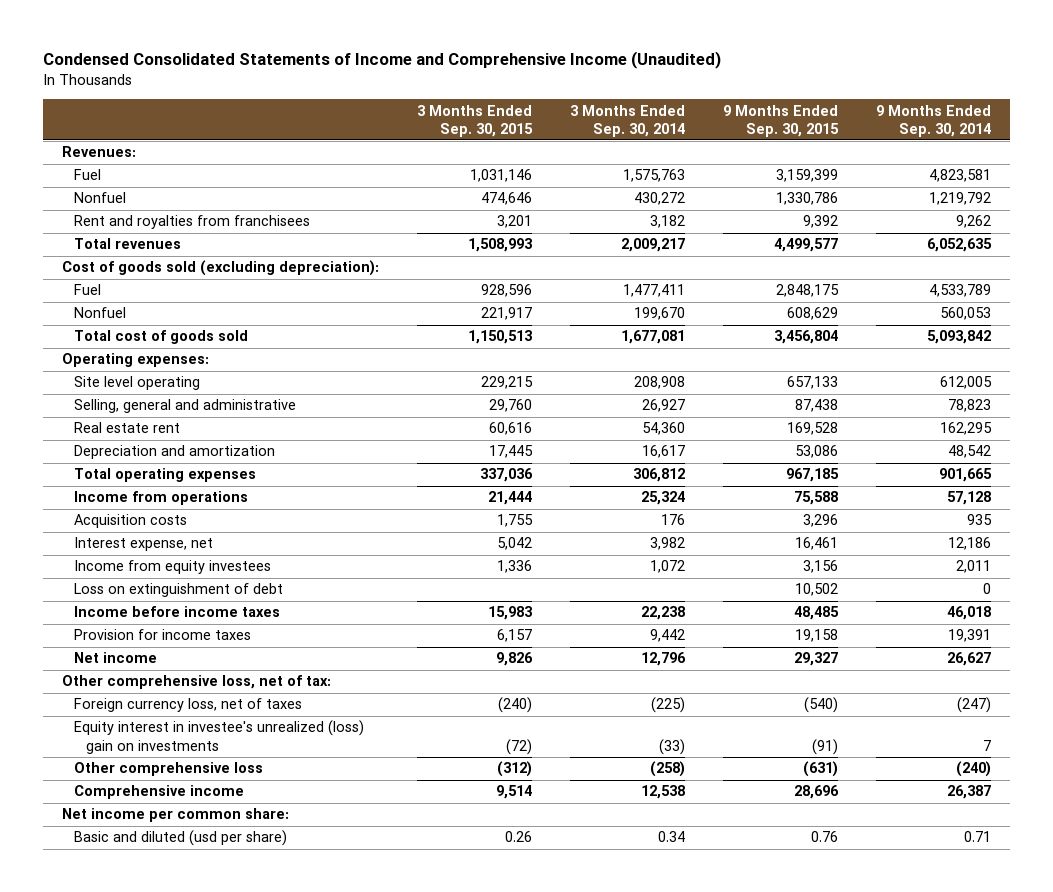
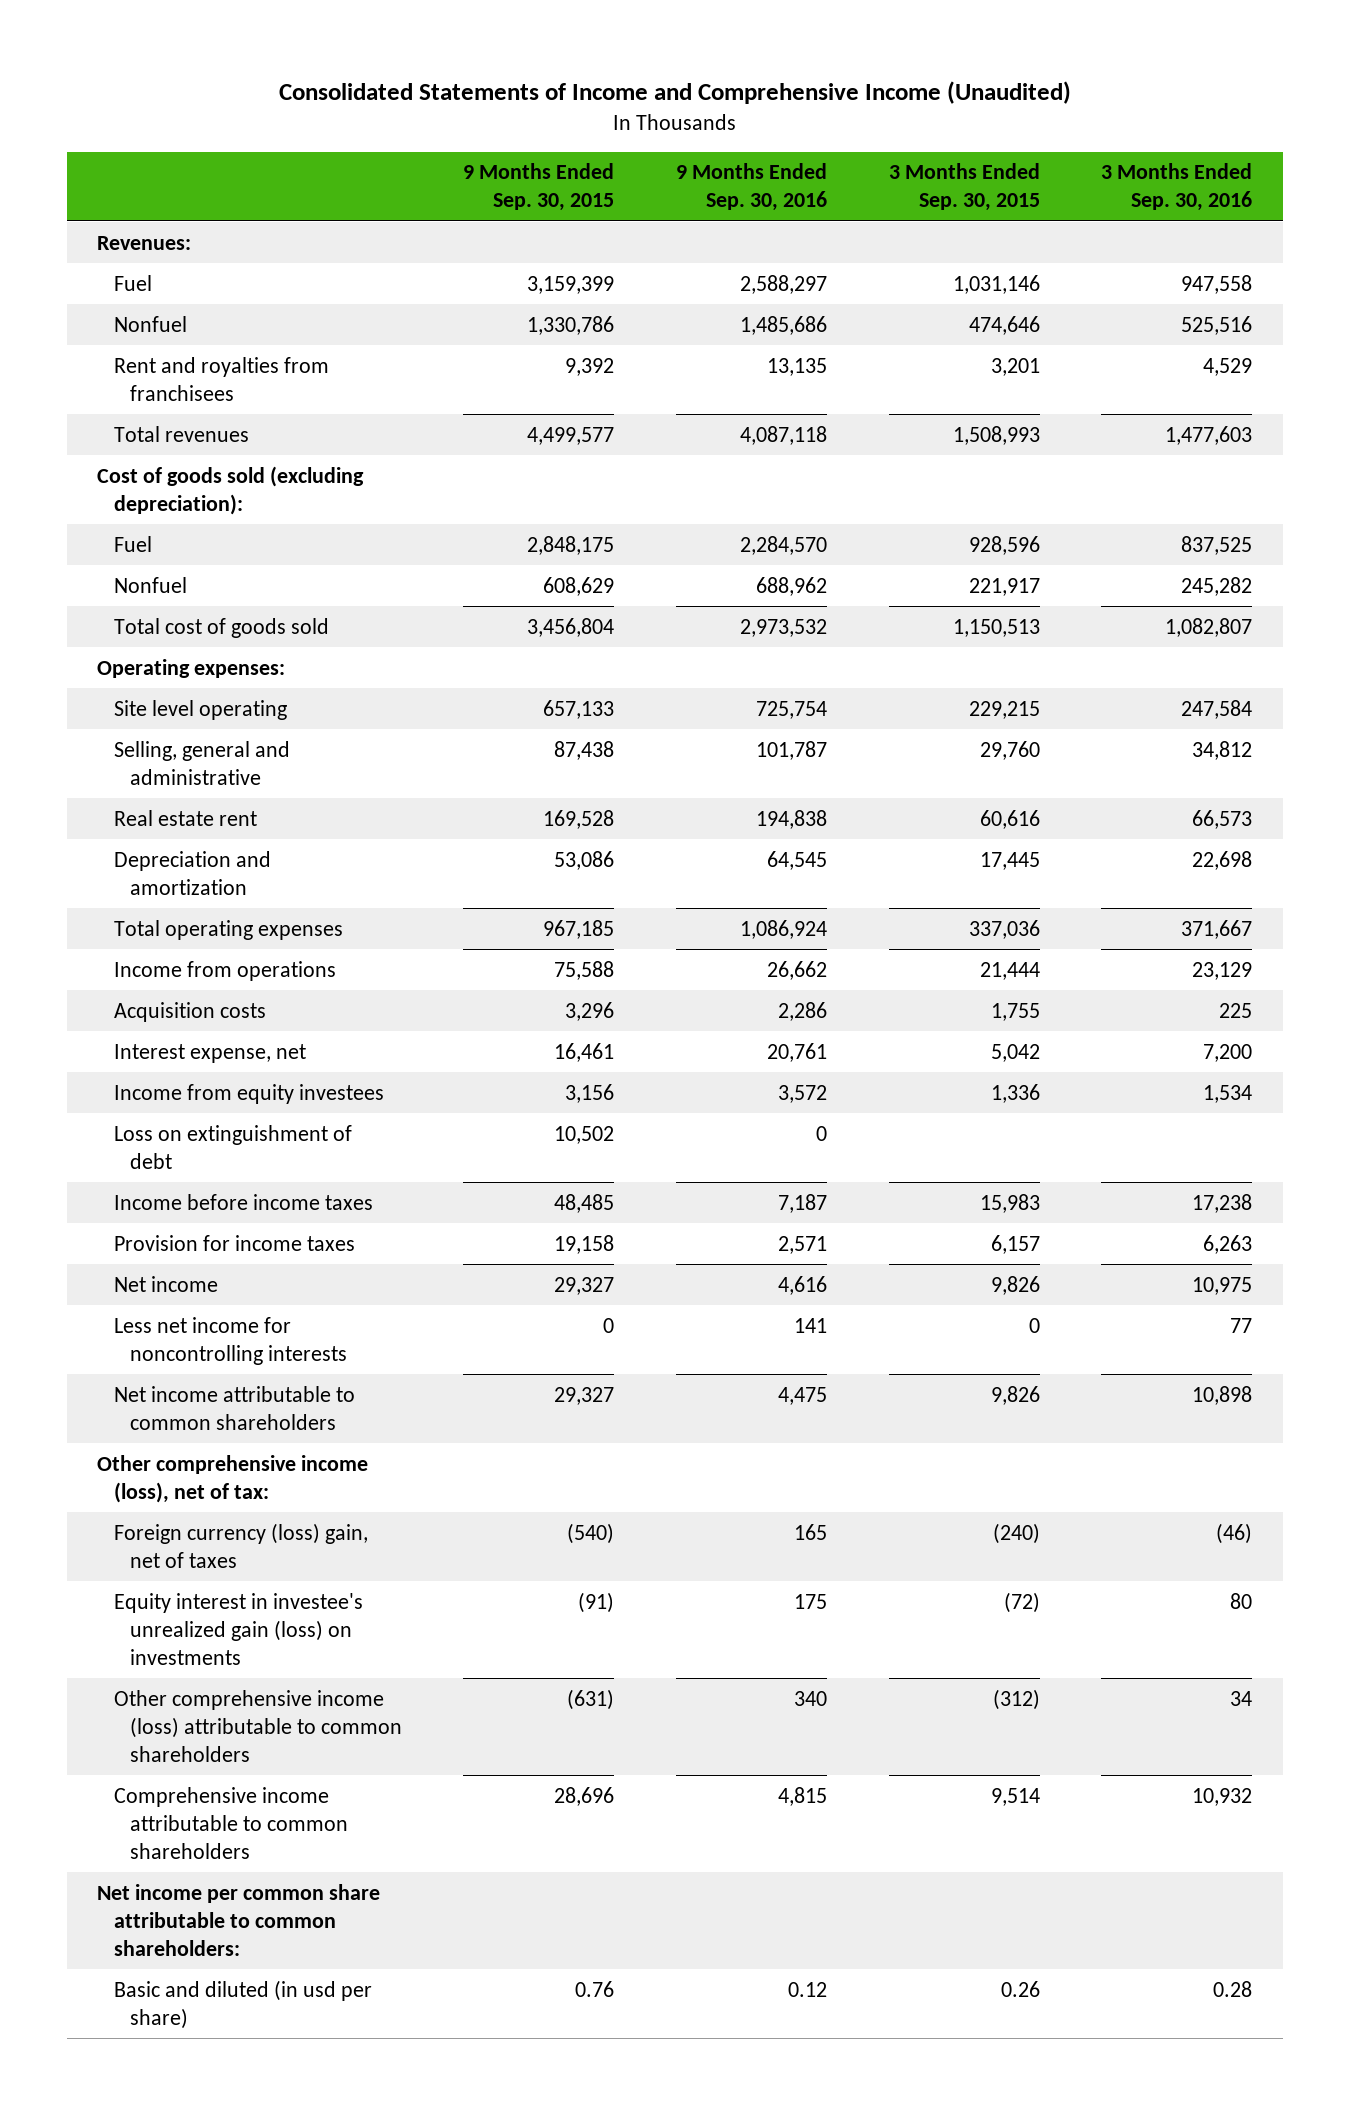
- Condensed Consolidated Statements of Income and Comprehensive Income (Unaudited)
+ Consolidated Statements of Income and Comprehensive Income (Unaudited)
- | 3 Months Ended Sep. 30, 2015 | 3 Months Ended Sep. 30, 2014 | 9 Months Ended Sep. 30, 2015 | 9 Months Ended Sep. 30, 2014
+ | 9 Months Ended Sep. 30, 2015 | 9 Months Ended Sep. 30, 2016 | 3 Months Ended Sep. 30, 2015 | 3 Months Ended Sep. 30, 2016
- Other comprehensive loss, net of tax:
- Foreign currency loss, net of taxes | (240) | (225) | (540) | (247)
- Equity interest in investee's unrealized (loss) gain on investments | (72) | (33) | (91) | 7
- Other comprehensive loss | (312) | (258) | (631) | (240)
- Comprehensive income | 9,514 | 12,538 | 28,696 | 26,387
- Net income per common share:
- Basic and diluted (usd per share) | 0.26 | 0.34 | 0.76 | 0.71
+ Less net income for noncontrolling interests | 0 | 141 | 0 | 77
+ Net income attributable to common shareholders | 29,327 | 4,475 | 9,826 | 10,898
+ Other comprehensive income (loss), net of tax:
+ Foreign currency (loss) gain, net of taxes | (540) | 165 | (240) | (46)
+ Equity interest in investee's unrealized gain (loss) on investments | (91) | 175 | (72) | 80
+ Other comprehensive income (loss) attributable to common shareholders | (631) | 340 | (312) | 34
+ Comprehensive income attributable to common shareholders | 28,696 | 4,815 | 9,514 | 10,932
+ Net income per common share attributable to common shareholders:
+ Basic and diluted (in usd per share) | 0.76 | 0.12 | 0.26 | 0.28

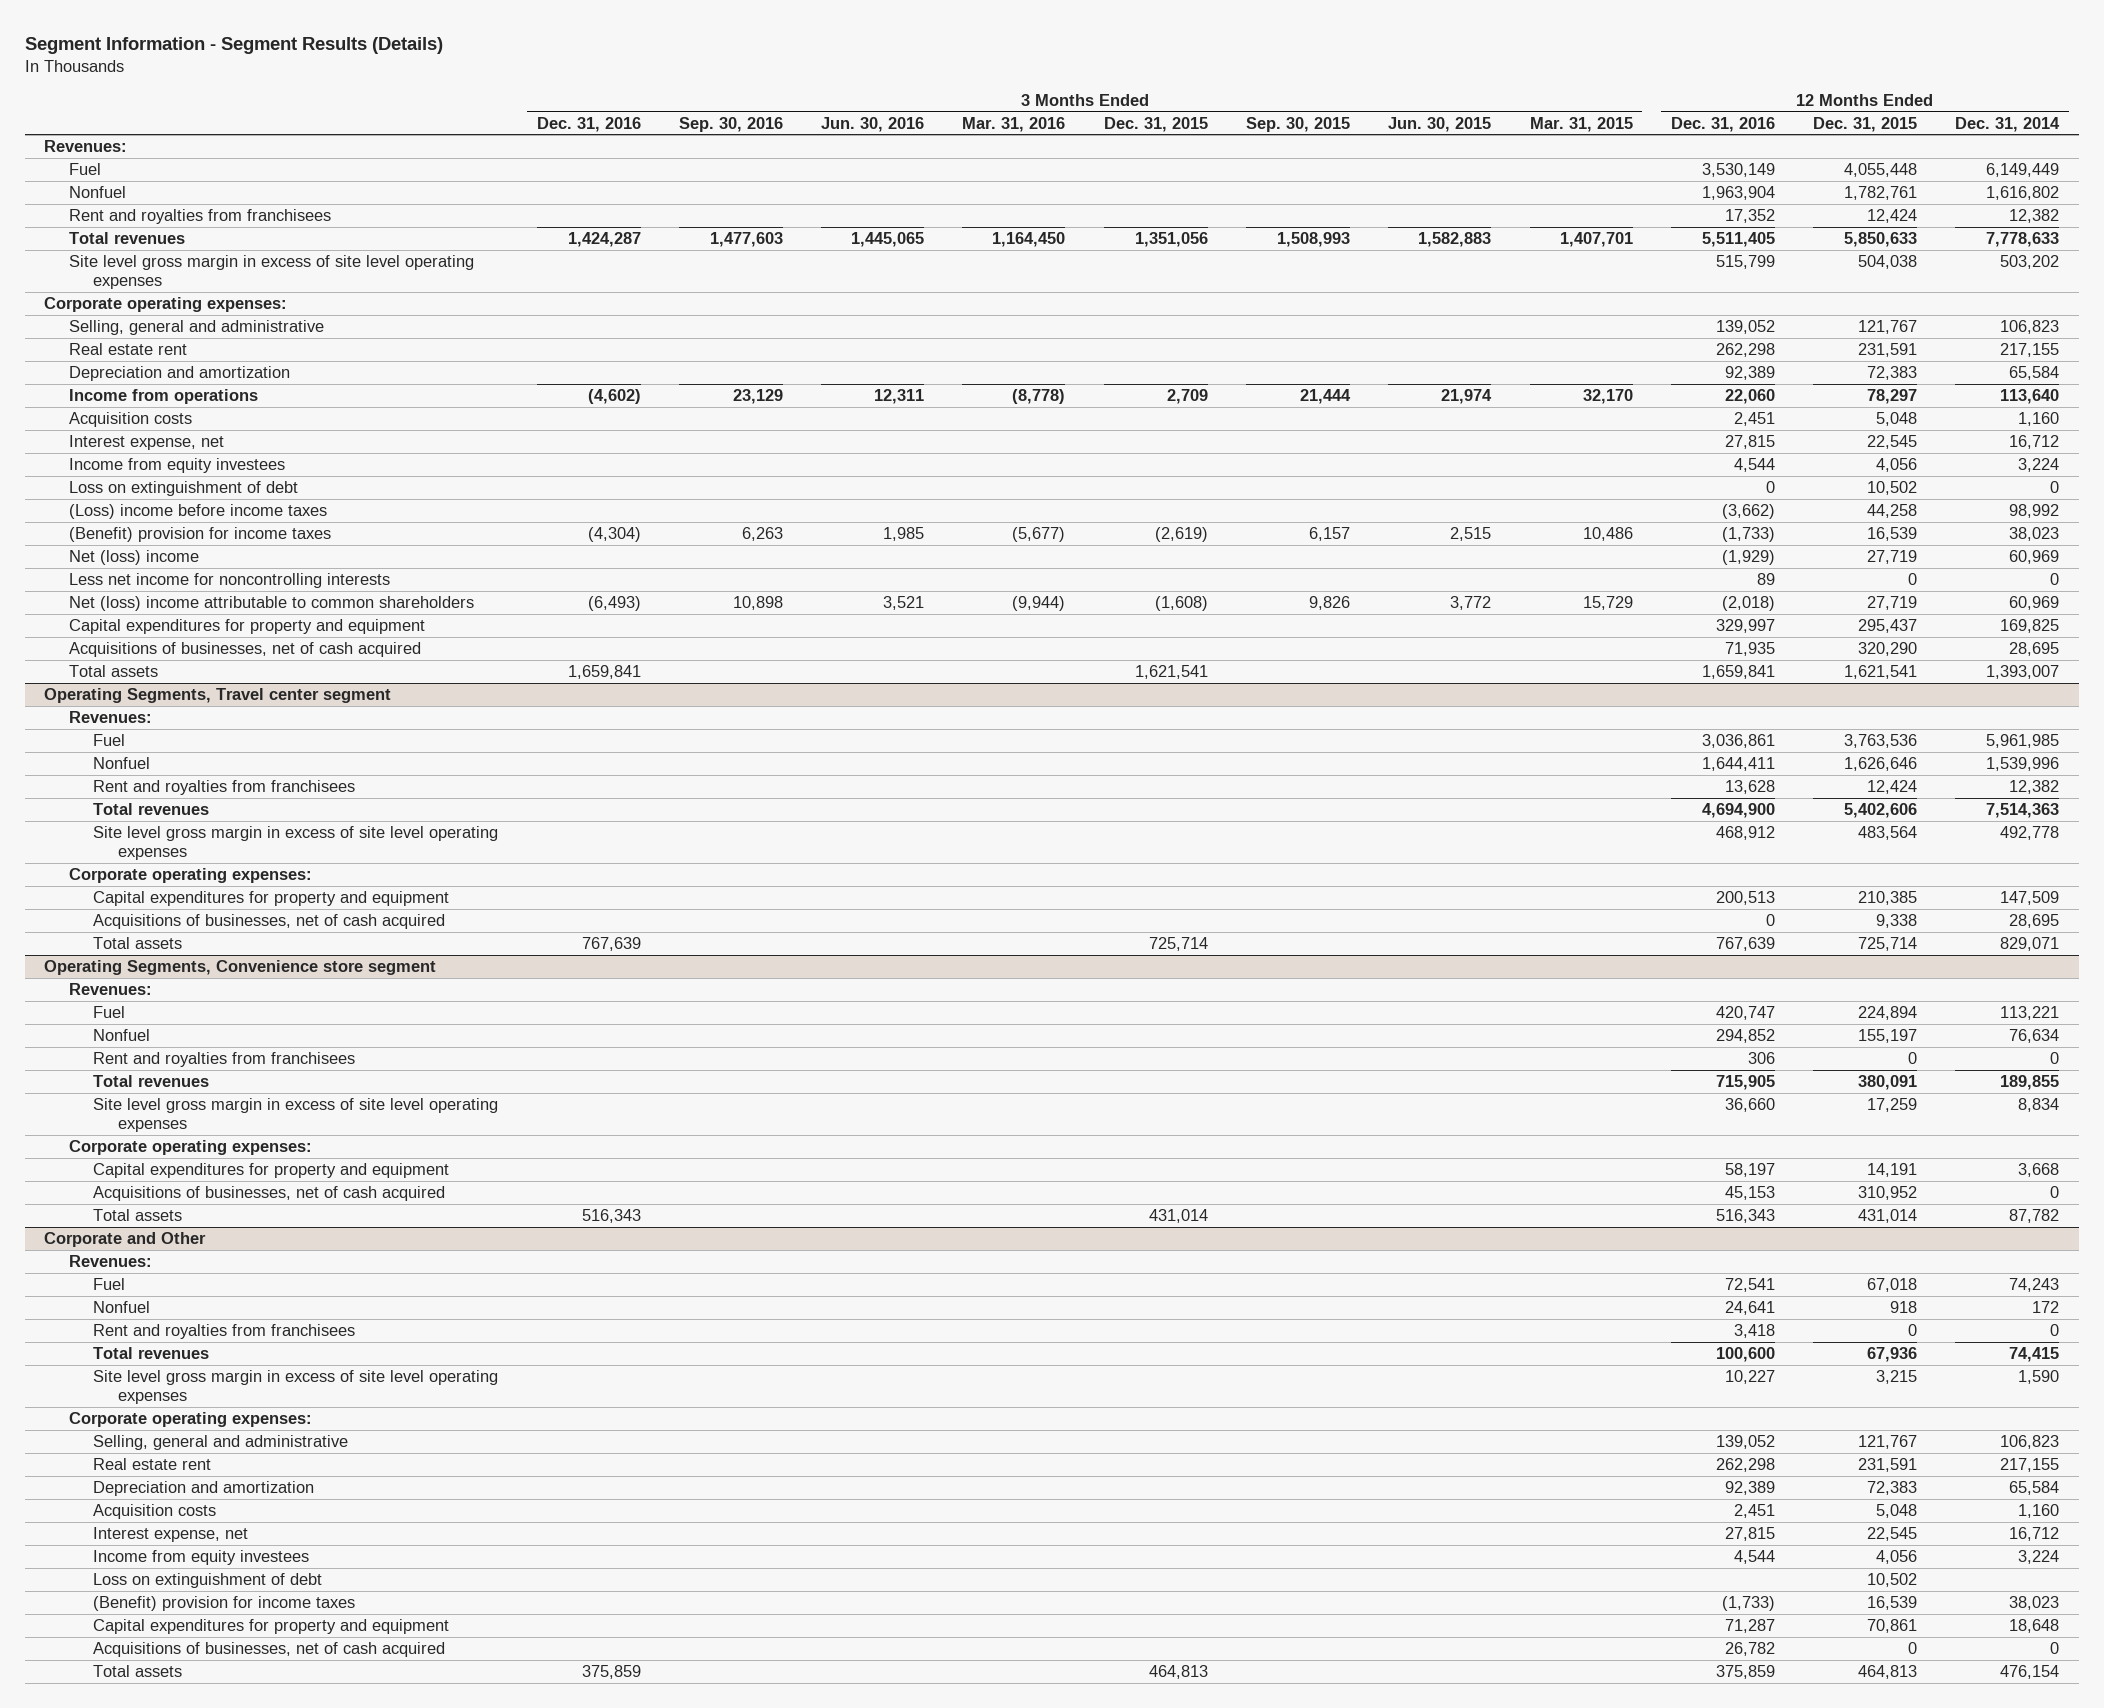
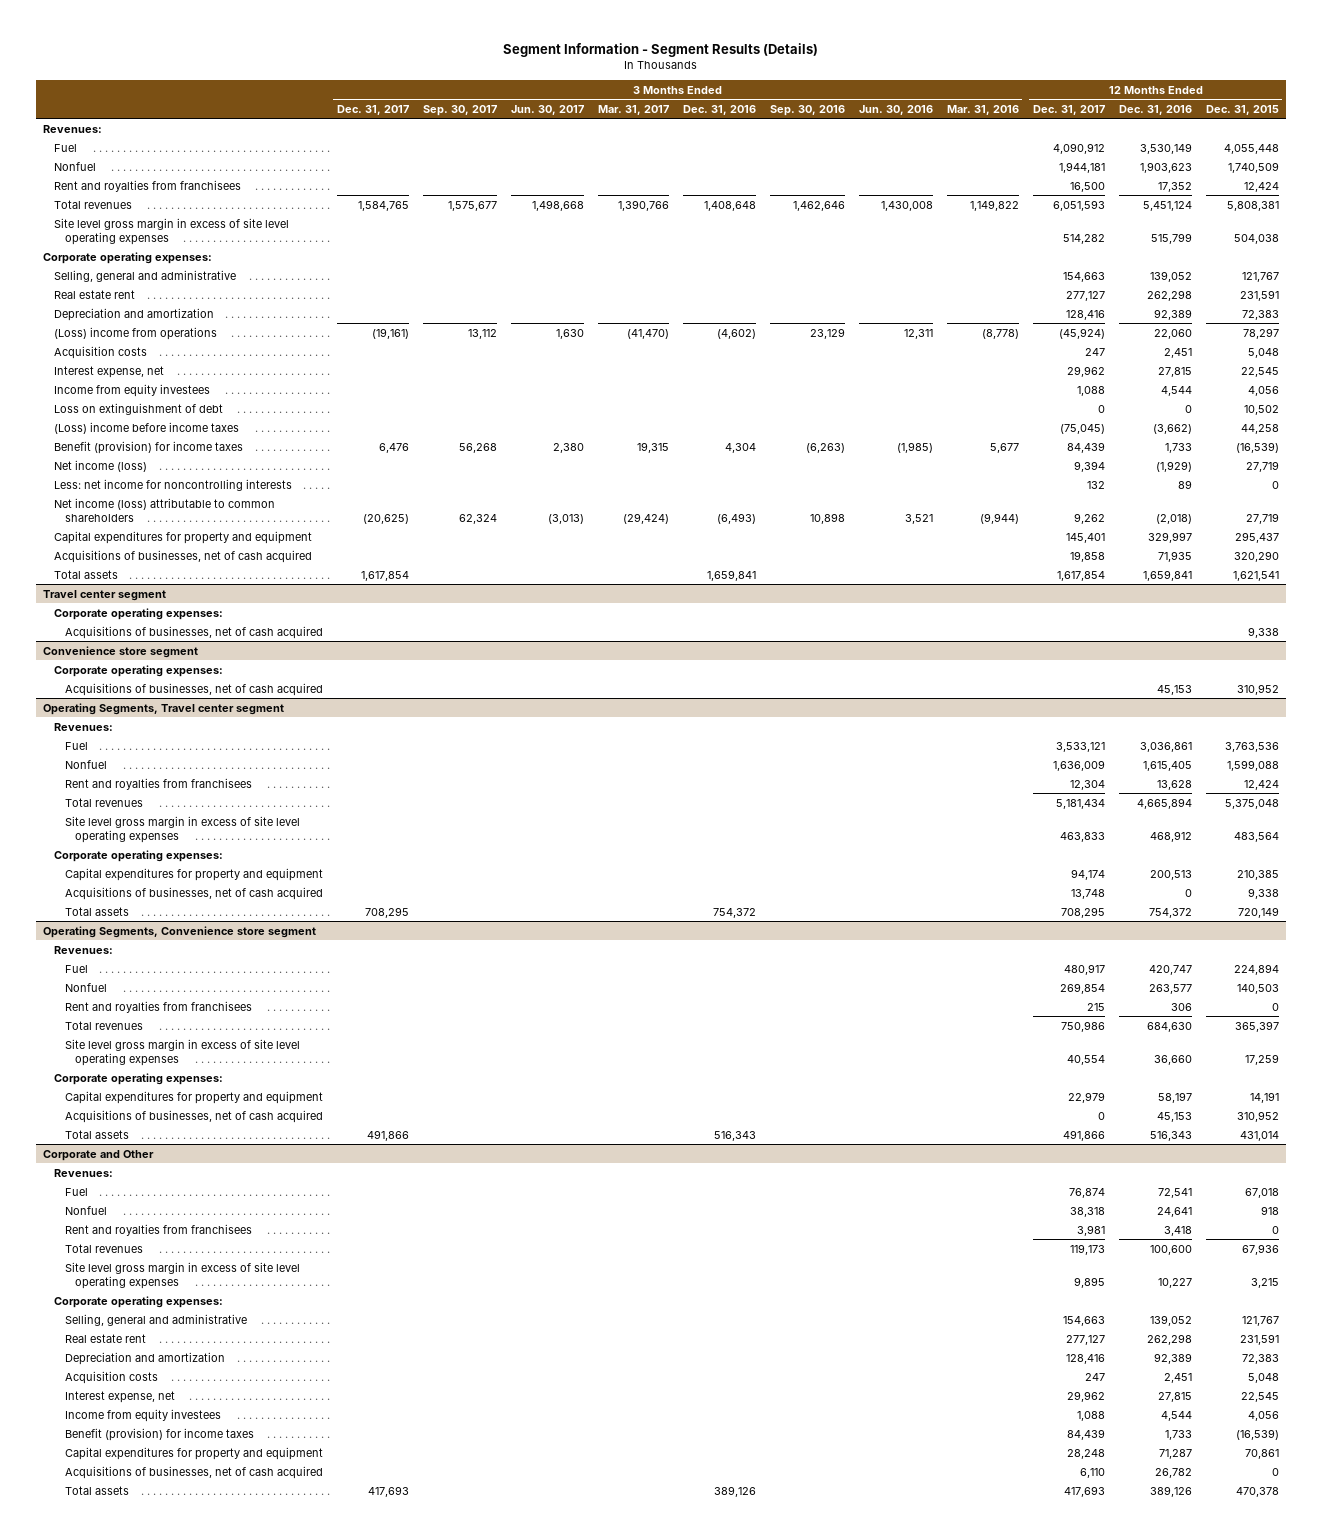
- | 3 Months Ended Dec. 31, 2016 | 3 Months Ended Sep. 30, 2016 | 3 Months Ended Jun. 30, 2016 | 3 Months Ended Mar. 31, 2016 | 3 Months Ended Dec. 31, 2015 | 3 Months Ended Sep. 30, 2015 | 3 Months Ended Jun. 30, 2015 | 3 Months Ended Mar. 31, 2015 | 12 Months Ended Dec. 31, 2016 | 12 Months Ended Dec. 31, 2015 | 12 Months Ended Dec. 31, 2014
+ | 3 Months Ended Dec. 31, 2017 | 3 Months Ended Sep. 30, 2017 | 3 Months Ended Jun. 30, 2017 | 3 Months Ended Mar. 31, 2017 | 3 Months Ended Dec. 31, 2016 | 3 Months Ended Sep. 30, 2016 | 3 Months Ended Jun. 30, 2016 | 3 Months Ended Mar. 31, 2016 | 12 Months Ended Dec. 31, 2017 | 12 Months Ended Dec. 31, 2016 | 12 Months Ended Dec. 31, 2015
- Nonfuel | | | | | | | | | 1,963,904 | 1,782,761 | 1,616,802
+ Nonfuel | | | | | | | | | 1,944,181 | 1,903,623 | 1,740,509
- Total revenues | 1,424,287 | 1,477,603 | 1,445,065 | 1,164,450 | 1,351,056 | 1,508,993 | 1,582,883 | 1,407,701 | 5,511,405 | 5,850,633 | 7,778,633
+ Total revenues | 1,584,765 | 1,575,677 | 1,498,668 | 1,390,766 | 1,408,648 | 1,462,646 | 1,430,008 | 1,149,822 | 6,051,593 | 5,451,124 | 5,808,381
- Income from operations | (4,602) | 23,129 | 12,311 | (8,778) | 2,709 | 21,444 | 21,974 | 32,170 | 22,060 | 78,297 | 113,640
+ (Loss) income from operations | (19,161) | 13,112 | 1,630 | (41,470) | (4,602) | 23,129 | 12,311 | (8,778) | (45,924) | 22,060 | 78,297
- (Benefit) provision for income taxes | (4,304) | 6,263 | 1,985 | (5,677) | (2,619) | 6,157 | 2,515 | 10,486 | (1,733) | 16,539 | 38,023
- Net (loss) income | | | | | | | | | (1,929) | 27,719 | 60,969
- Less net income for noncontrolling interests | | | | | | | | | 89 | 0 | 0
- Net (loss) income attributable to common shareholders | (6,493) | 10,898 | 3,521 | (9,944) | (1,608) | 9,826 | 3,772 | 15,729 | (2,018) | 27,719 | 60,969
+ Benefit (provision) for income taxes | 6,476 | 56,268 | 2,380 | 19,315 | 4,304 | (6,263) | (1,985) | 5,677 | 84,439 | 1,733 | (16,539)
+ Net income (loss) | | | | | | | | | 9,394 | (1,929) | 27,719
+ Less: net income for noncontrolling interests | | | | | | | | | 132 | 89 | 0
+ Net income (loss) attributable to common shareholders | (20,625) | 62,324 | (3,013) | (29,424) | (6,493) | 10,898 | 3,521 | (9,944) | 9,262 | (2,018) | 27,719
+ Travel center segment
+ Corporate operating expenses:
+ Acquisitions of businesses, net of cash acquired | | | | | | | | | | | 9,338
+ Convenience store segment
+ Corporate operating expenses:
+ Acquisitions of businesses, net of cash acquired | | | | | | | | | | 45,153 | 310,952
@ Operating Segments, Travel center segment
- Nonfuel | | | | | | | | | 1,644,411 | 1,626,646 | 1,539,996
+ Nonfuel | | | | | | | | | 1,636,009 | 1,615,405 | 1,599,088
- Total revenues | | | | | | | | | 4,694,900 | 5,402,606 | 7,514,363
+ Total revenues | | | | | | | | | 5,181,434 | 4,665,894 | 5,375,048
- Total assets | 767,639 | | | | 725,714 | | | | 767,639 | 725,714 | 829,071
+ Total assets | 708,295 | | | | 754,372 | | | | 708,295 | 754,372 | 720,149
@ Operating Segments, Convenience store segment
- Nonfuel | | | | | | | | | 294,852 | 155,197 | 76,634
+ Nonfuel | | | | | | | | | 269,854 | 263,577 | 140,503
- Total revenues | | | | | | | | | 715,905 | 380,091 | 189,855
+ Total revenues | | | | | | | | | 750,986 | 684,630 | 365,397
@ Corporate and Other
- Loss on extinguishment of debt | | | | | | | | | | 10,502 |
- (Benefit) provision for income taxes | | | | | | | | | (1,733) | 16,539 | 38,023
+ Benefit (provision) for income taxes | | | | | | | | | 84,439 | 1,733 | (16,539)
- Total assets | 375,859 | | | | 464,813 | | | | 375,859 | 464,813 | 476,154
+ Total assets | 417,693 | | | | 389,126 | | | | 417,693 | 389,126 | 470,378

